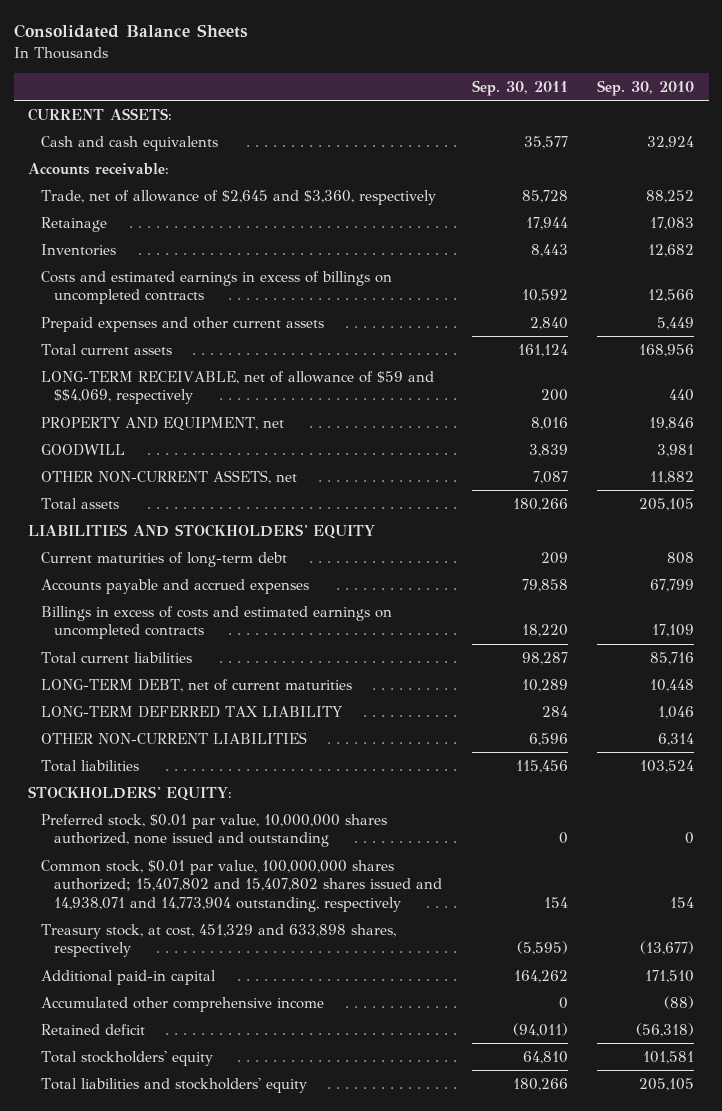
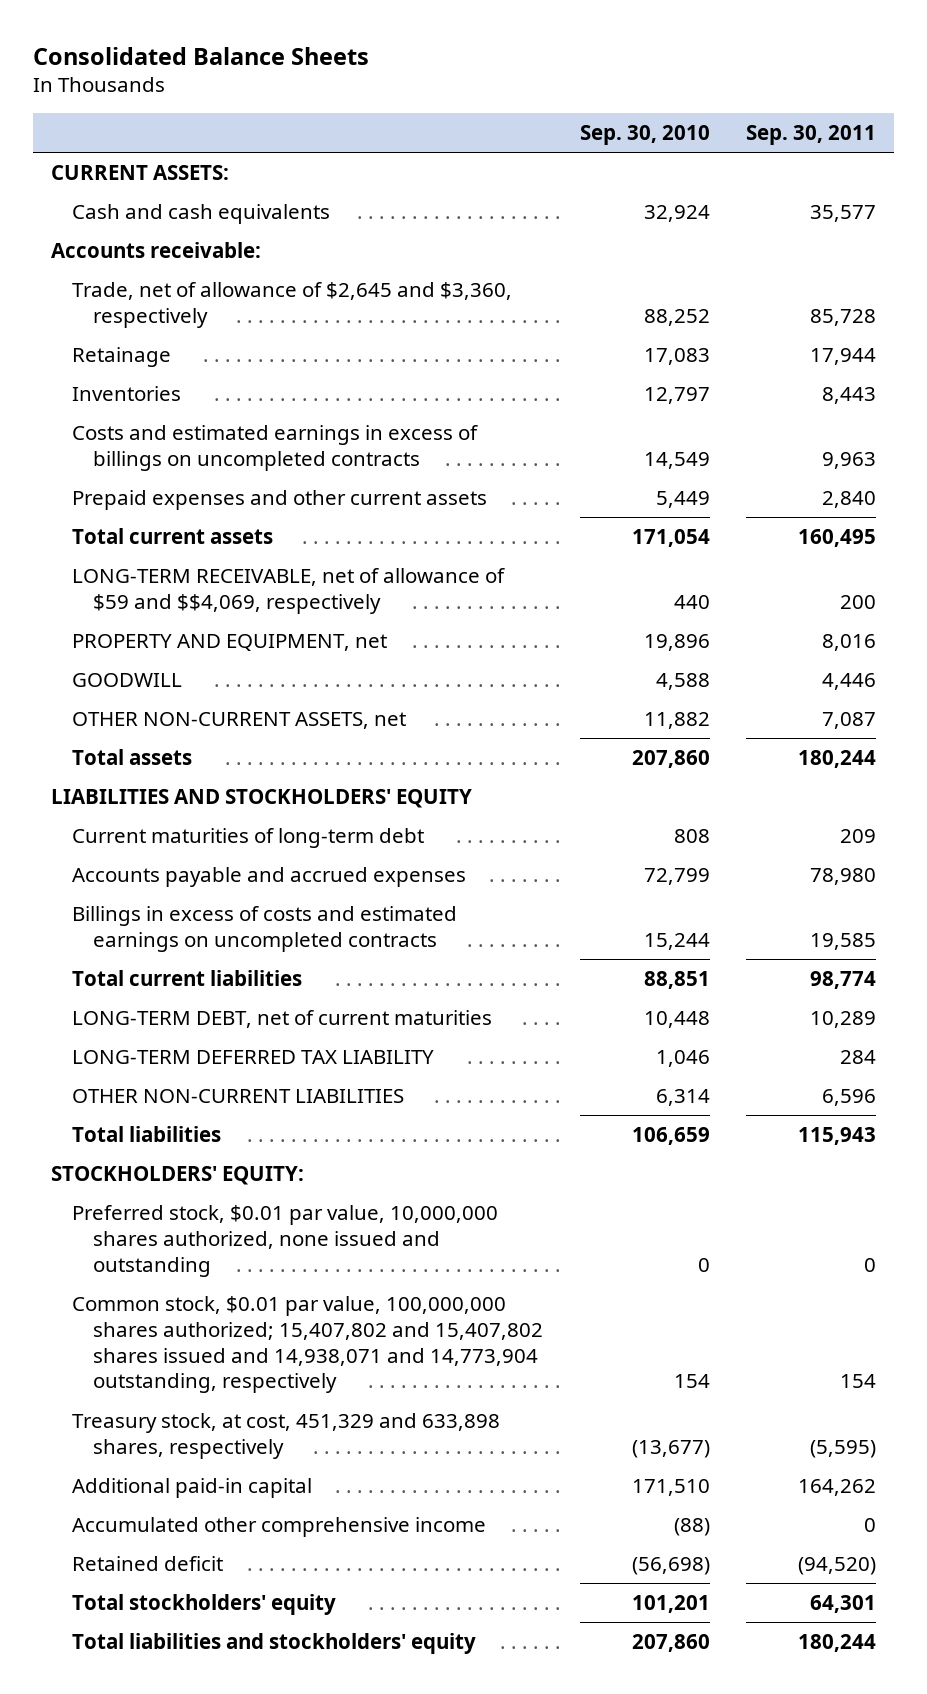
- | Sep. 30, 2011 | Sep. 30, 2010
+ | Sep. 30, 2010 | Sep. 30, 2011
- Inventories | 8,443 | 12,682
- Costs and estimated earnings in excess of billings on uncompleted contracts | 10,592 | 12,566
+ Inventories | 12,797 | 8,443
+ Costs and estimated earnings in excess of billings on uncompleted contracts | 14,549 | 9,963
- Total current assets | 161,124 | 168,956
+ Total current assets | 171,054 | 160,495
- PROPERTY AND EQUIPMENT, net | 8,016 | 19,846
- GOODWILL | 3,839 | 3,981
+ PROPERTY AND EQUIPMENT, net | 19,896 | 8,016
+ GOODWILL | 4,588 | 4,446
- Total assets | 180,266 | 205,105
+ Total assets | 207,860 | 180,244
- Accounts payable and accrued expenses | 79,858 | 67,799
- Billings in excess of costs and estimated earnings on uncompleted contracts | 18,220 | 17,109
- Total current liabilities | 98,287 | 85,716
+ Accounts payable and accrued expenses | 72,799 | 78,980
+ Billings in excess of costs and estimated earnings on uncompleted contracts | 15,244 | 19,585
+ Total current liabilities | 88,851 | 98,774
- Total liabilities | 115,456 | 103,524
+ Total liabilities | 106,659 | 115,943
- Retained deficit | (94,011) | (56,318)
- Total stockholders' equity | 64,810 | 101,581
- Total liabilities and stockholders' equity | 180,266 | 205,105
+ Retained deficit | (56,698) | (94,520)
+ Total stockholders' equity | 101,201 | 64,301
+ Total liabilities and stockholders' equity | 207,860 | 180,244

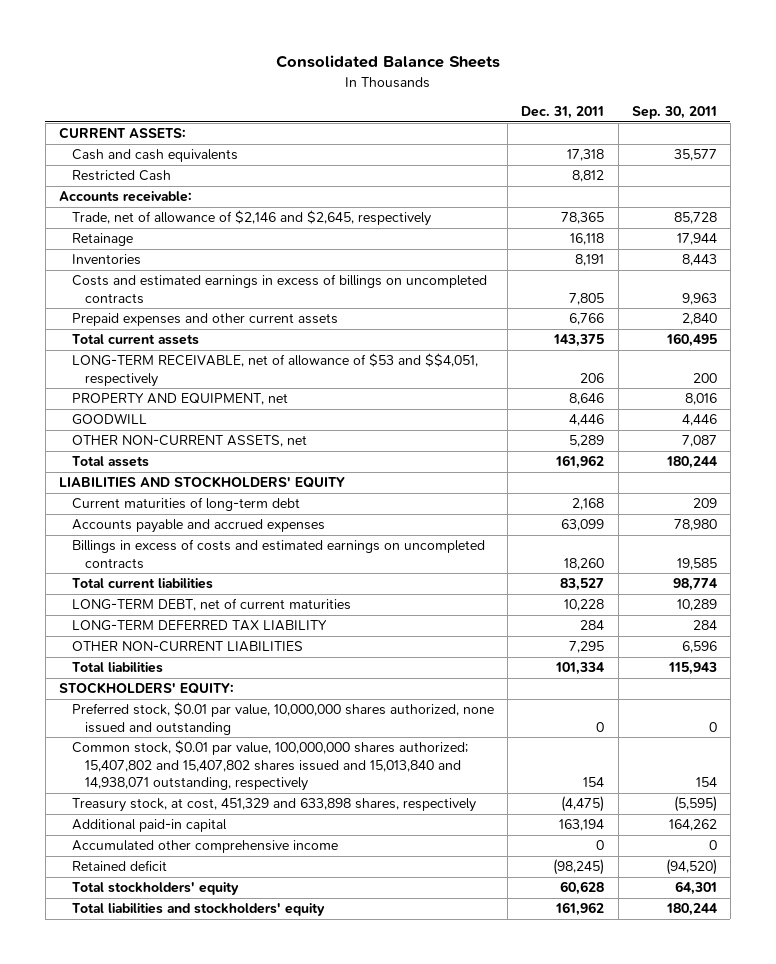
- | Sep. 30, 2010 | Sep. 30, 2011
+ | Dec. 31, 2011 | Sep. 30, 2011
+ Restricted Cash | 8,812 |
- Trade, net of allowance of $2,645 and $3,360, respectively | 88,252 | 85,728
+ Trade, net of allowance of $2,146 and $2,645, respectively | 78,365 | 85,728
- LONG-TERM RECEIVABLE, net of allowance of $59 and $$4,069, respectively | 440 | 200
+ LONG-TERM RECEIVABLE, net of allowance of $53 and $$4,051, respectively | 206 | 200
- Common stock, $0.01 par value, 100,000,000 shares authorized; 15,407,802 and 15,407,802 shares issued and 14,938,071 and 14,773,904 outstanding, respectively | 154 | 154
+ Common stock, $0.01 par value, 100,000,000 shares authorized; 15,407,802 and 15,407,802 shares issued and 15,013,840 and 14,938,071 outstanding, respectively | 154 | 154

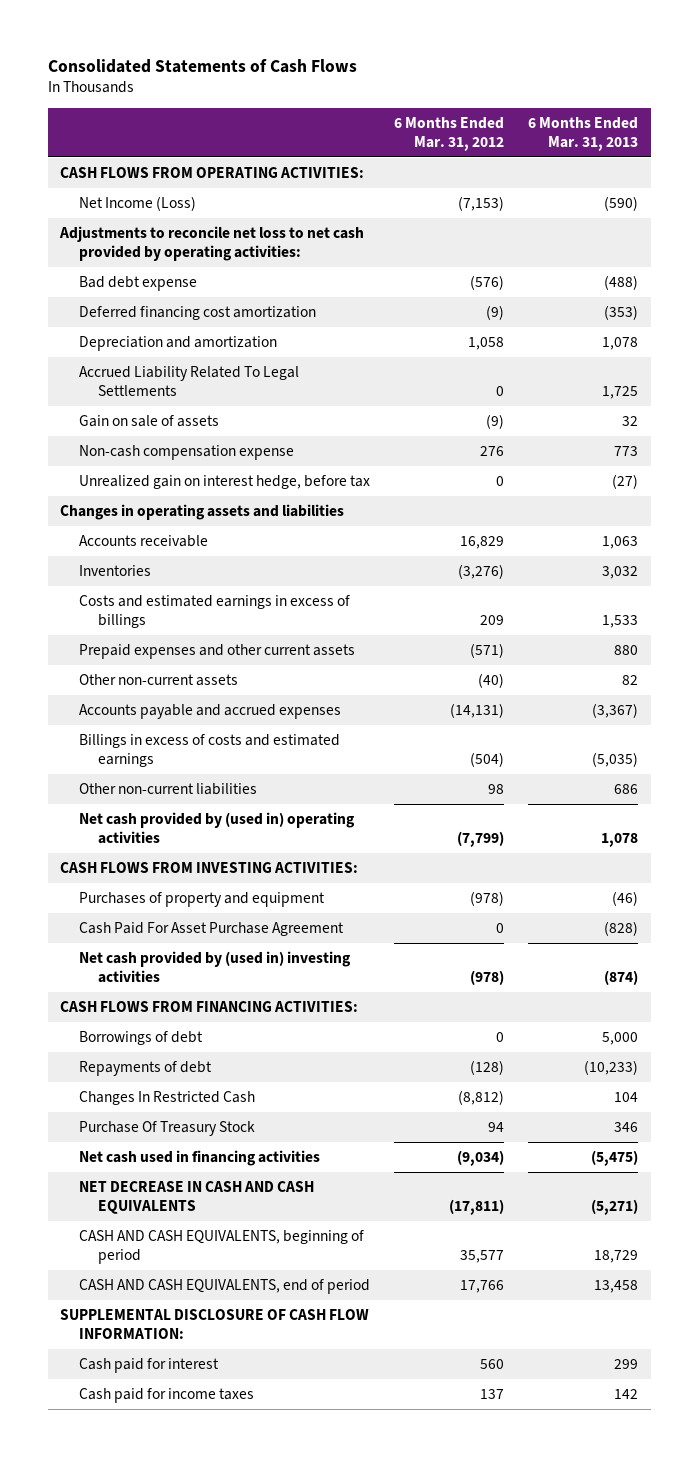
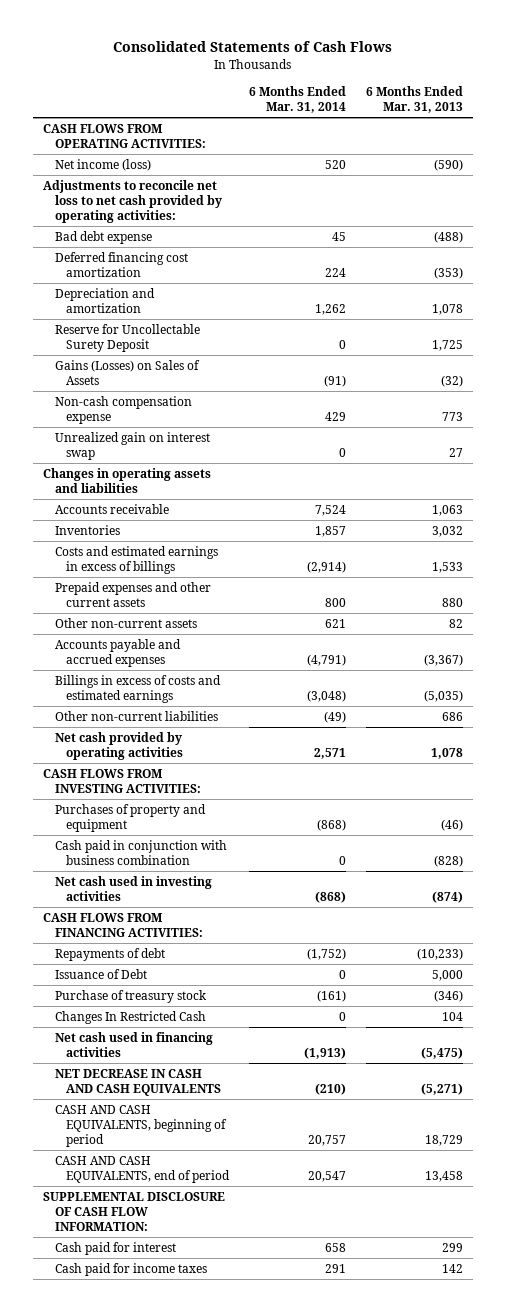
- | 6 Months Ended Mar. 31, 2012 | 6 Months Ended Mar. 31, 2013
+ | 6 Months Ended Mar. 31, 2014 | 6 Months Ended Mar. 31, 2013
- Net Income (Loss) | (7,153) | (590)
+ Net income (loss) | 520 | (590)
- Accrued Liability Related To Legal Settlements | 0 | 1,725
- Gain on sale of assets | (9) | 32
+ Reserve for Uncollectable Surety Deposit | 0 | 1,725
+ Gains (Losses) on Sales of Assets | (91) | (32)
- Unrealized gain on interest hedge, before tax | 0 | (27)
+ Unrealized gain on interest swap | 0 | 27
- Net cash provided by (used in) operating activities | (7,799) | 1,078
+ Net cash provided by operating activities | 2,571 | 1,078
- Cash Paid For Asset Purchase Agreement | 0 | (828)
- Net cash provided by (used in) investing activities | (978) | (874)
+ Cash paid in conjunction with business combination | 0 | (828)
+ Net cash used in investing activities | (868) | (874)
- Borrowings of debt | 0 | 5,000
+ Issuance of Debt | 0 | 5,000
+ Purchase of treasury stock | (161) | (346)
- Purchase Of Treasury Stock | 94 | 346

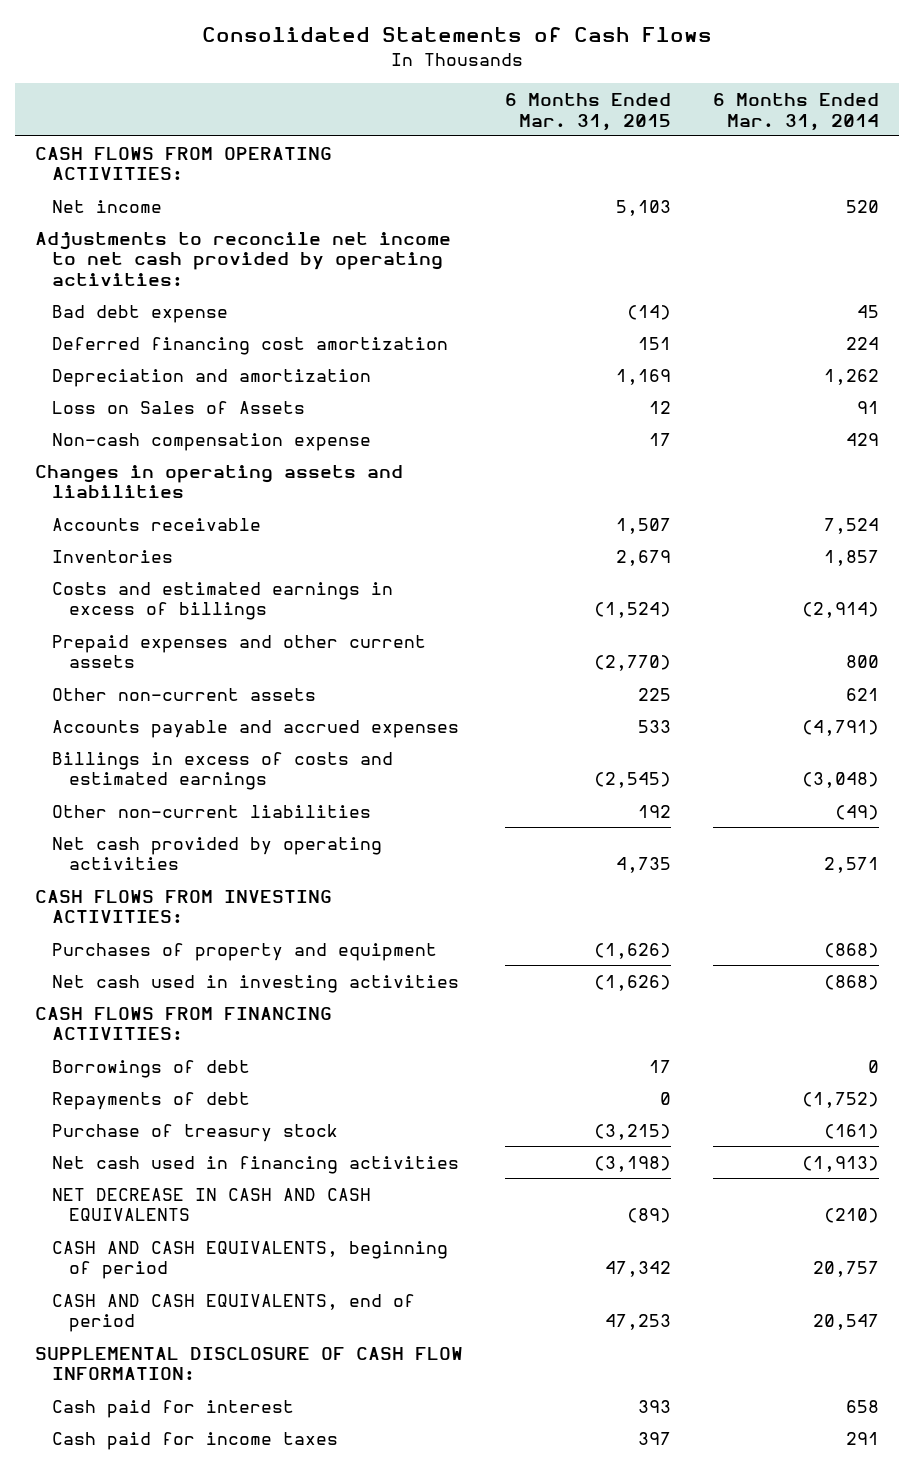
- | 6 Months Ended Mar. 31, 2014 | 6 Months Ended Mar. 31, 2013
+ | 6 Months Ended Mar. 31, 2015 | 6 Months Ended Mar. 31, 2014
- Net income (loss) | 520 | (590)
- Adjustments to reconcile net loss to net cash provided by operating activities:
+ Net income | 5,103 | 520
+ Adjustments to reconcile net income to net cash provided by operating activities:
- Reserve for Uncollectable Surety Deposit | 0 | 1,725
- Gains (Losses) on Sales of Assets | (91) | (32)
+ Loss on Sales of Assets | 12 | 91
- Unrealized gain on interest swap | 0 | 27
- Cash paid in conjunction with business combination | 0 | (828)
+ Borrowings of debt | 17 | 0
- Issuance of Debt | 0 | 5,000
- Changes In Restricted Cash | 0 | 104

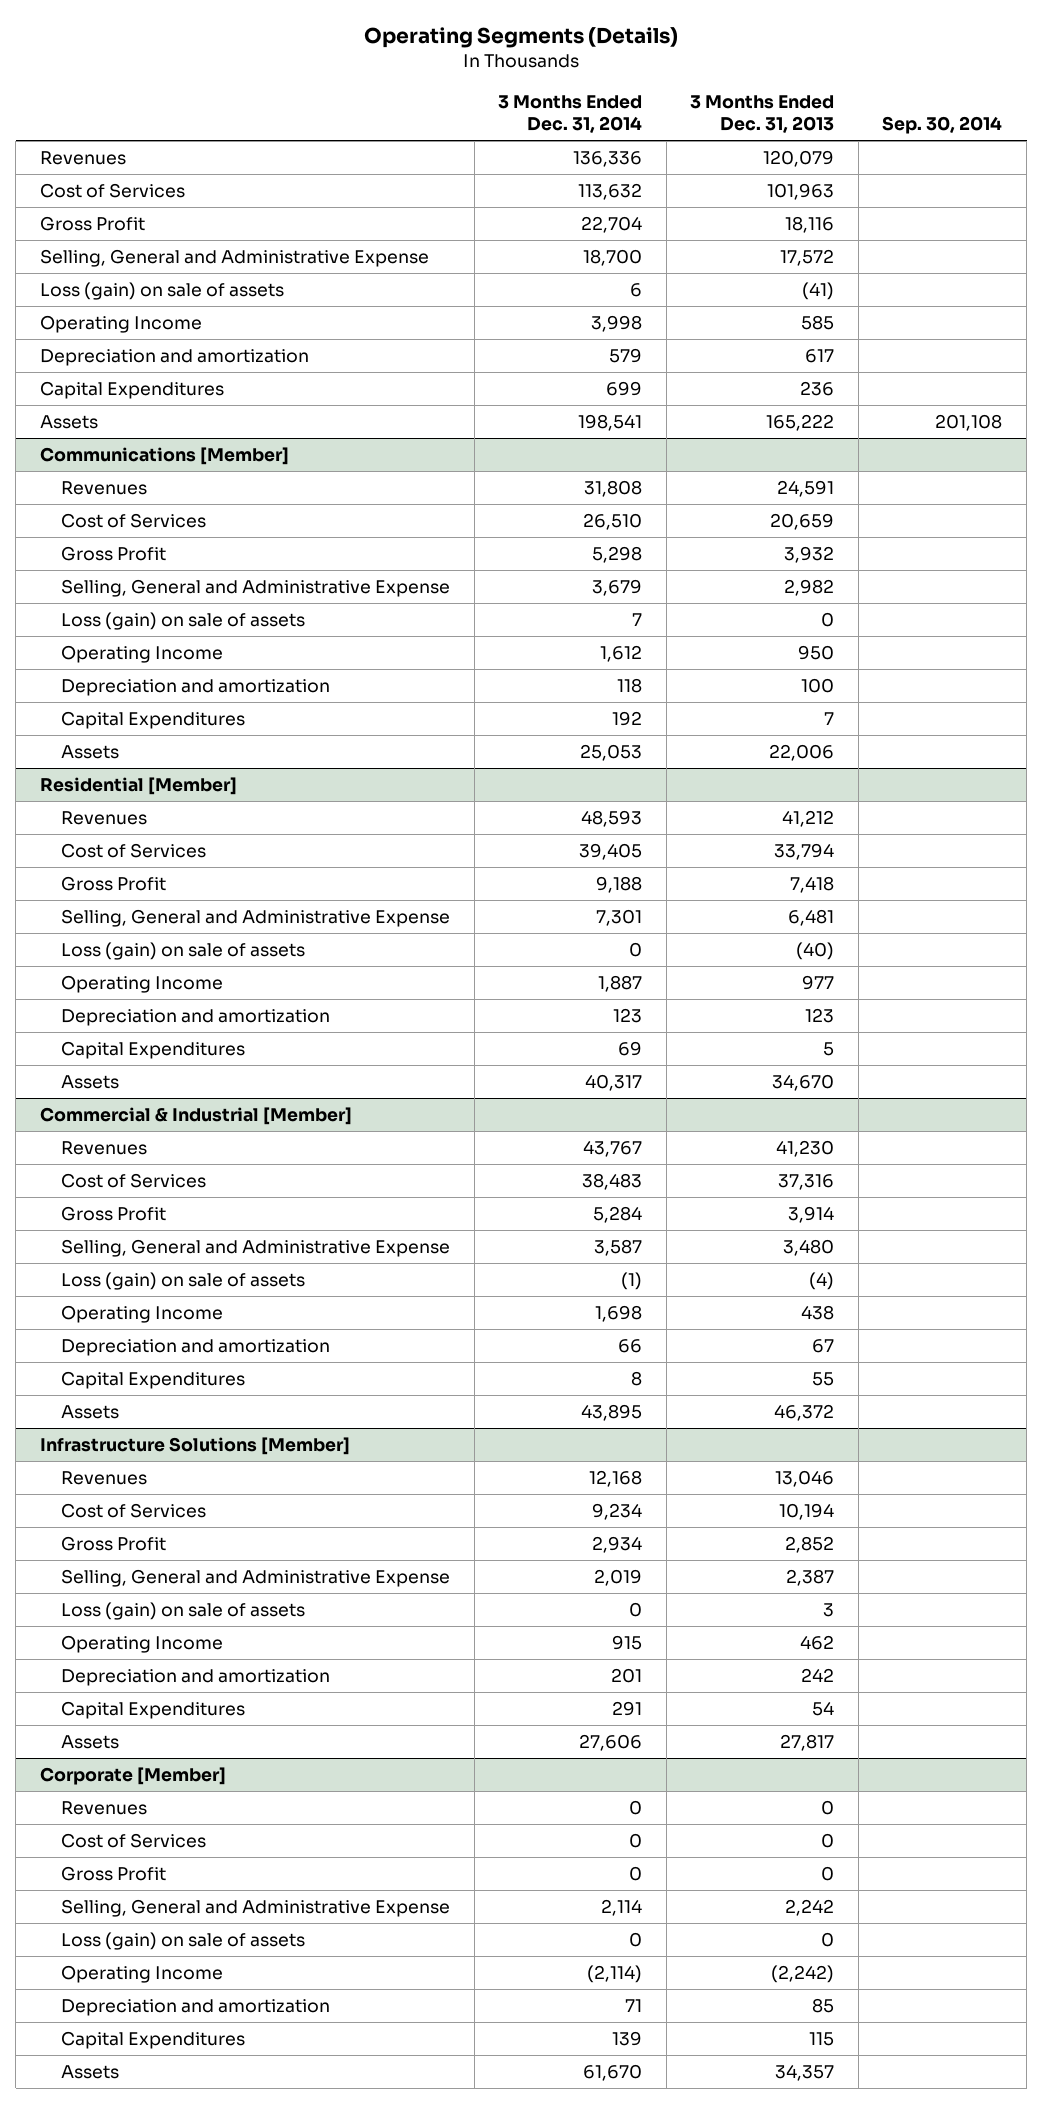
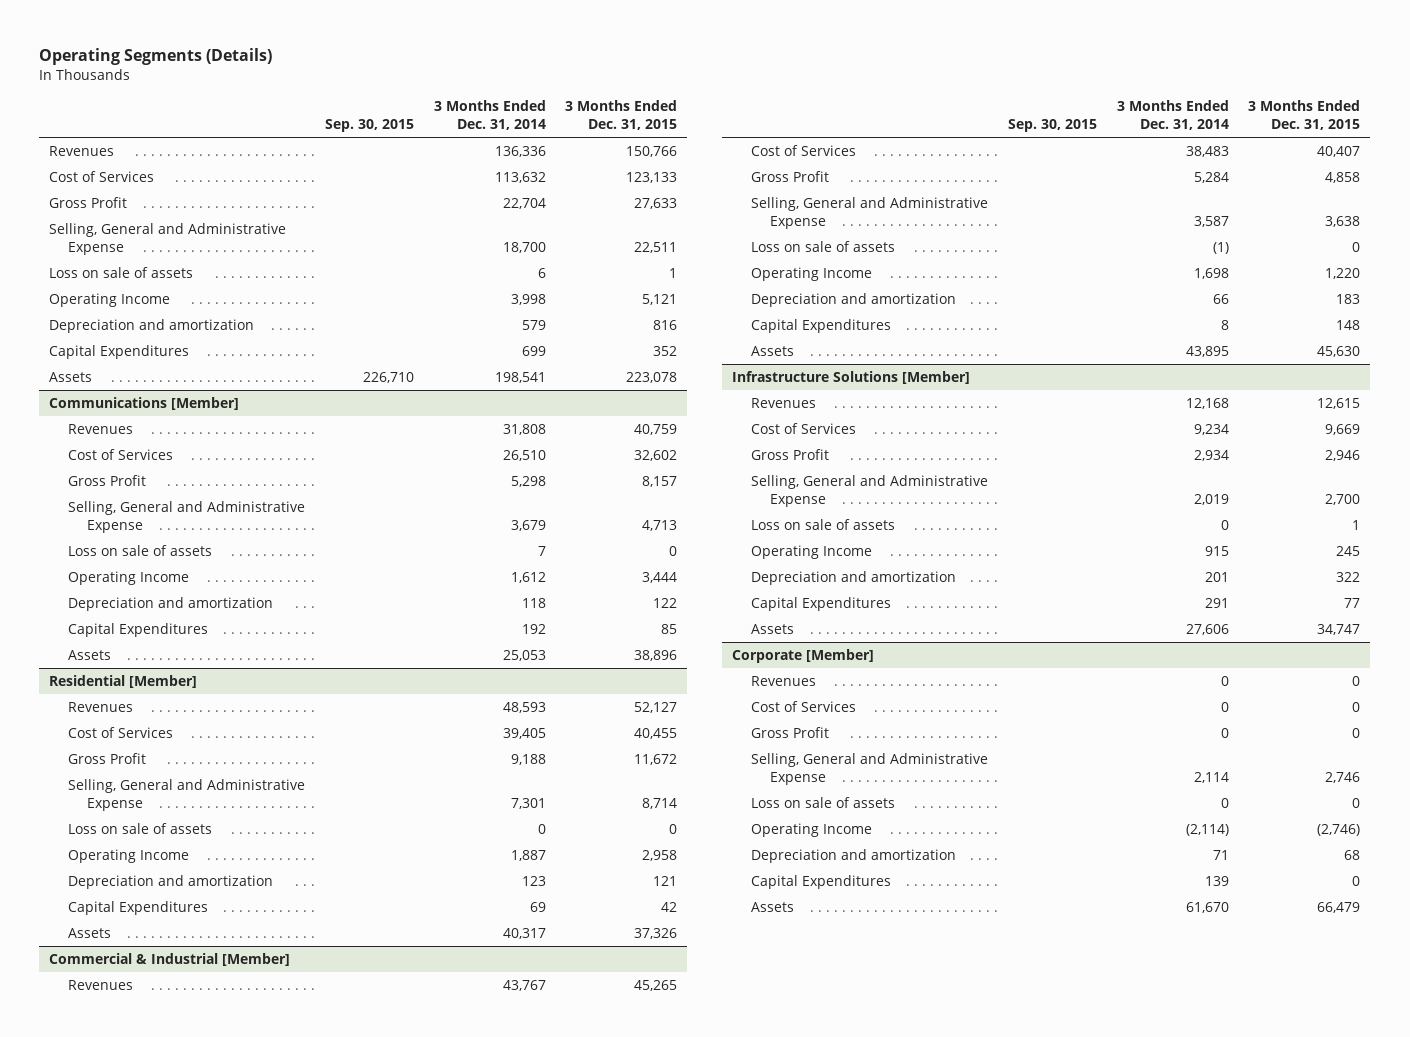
- | 3 Months Ended Dec. 31, 2014 | 3 Months Ended Dec. 31, 2013 | Sep. 30, 2014
+ | Sep. 30, 2015 | 3 Months Ended Dec. 31, 2014 | 3 Months Ended Dec. 31, 2015
- Loss (gain) on sale of assets | 6 | (41) |
+ Loss on sale of assets | | 6 | 1
@ Communications [Member]
- Loss (gain) on sale of assets | 7 | 0 |
+ Loss on sale of assets | | 7 | 0
@ Residential [Member]
- Loss (gain) on sale of assets | 0 | (40) |
+ Loss on sale of assets | | 0 | 0
@ Commercial & Industrial [Member]
- Loss (gain) on sale of assets | (1) | (4) |
+ Loss on sale of assets | | (1) | 0
@ Infrastructure Solutions [Member]
- Loss (gain) on sale of assets | 0 | 3 |
+ Loss on sale of assets | | 0 | 1
@ Corporate [Member]
- Loss (gain) on sale of assets | 0 | 0 |
+ Loss on sale of assets | | 0 | 0

